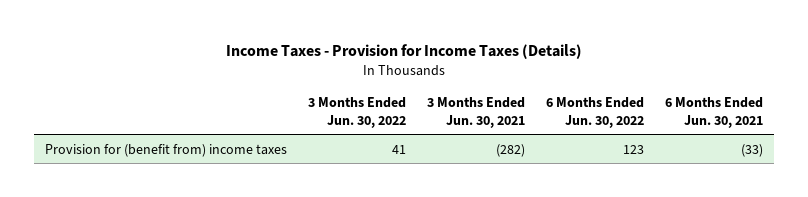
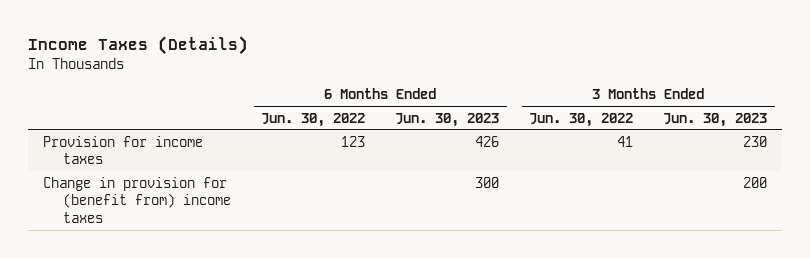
- Income Taxes - Provision for Income Taxes (Details)
+ Income Taxes (Details)
- | 3 Months Ended Jun. 30, 2022 | 3 Months Ended Jun. 30, 2021 | 6 Months Ended Jun. 30, 2022 | 6 Months Ended Jun. 30, 2021
+ | 6 Months Ended Jun. 30, 2022 | 6 Months Ended Jun. 30, 2023 | 3 Months Ended Jun. 30, 2022 | 3 Months Ended Jun. 30, 2023
- Provision for (benefit from) income taxes | 41 | (282) | 123 | (33)
+ Provision for income taxes | 123 | 426 | 41 | 230
+ Change in provision for (benefit from) income taxes | | 300 | | 200

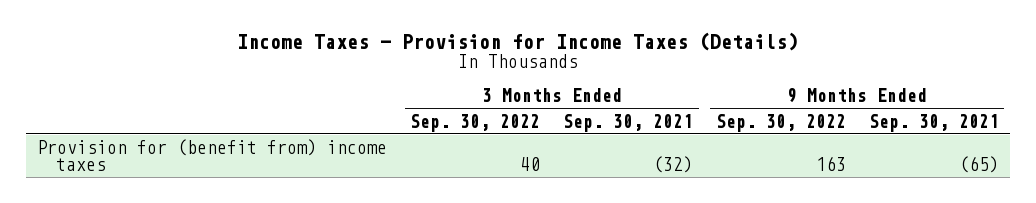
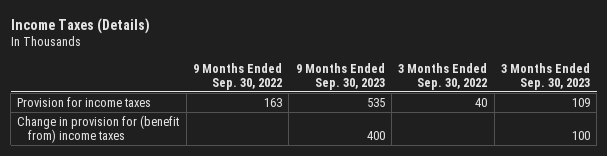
- Income Taxes - Provision for Income Taxes (Details)
+ Income Taxes (Details)
- | 3 Months Ended Sep. 30, 2022 | 3 Months Ended Sep. 30, 2021 | 9 Months Ended Sep. 30, 2022 | 9 Months Ended Sep. 30, 2021
+ | 9 Months Ended Sep. 30, 2022 | 9 Months Ended Sep. 30, 2023 | 3 Months Ended Sep. 30, 2022 | 3 Months Ended Sep. 30, 2023
- Provision for (benefit from) income taxes | 40 | (32) | 163 | (65)
+ Provision for income taxes | 163 | 535 | 40 | 109
+ Change in provision for (benefit from) income taxes | | 400 | | 100

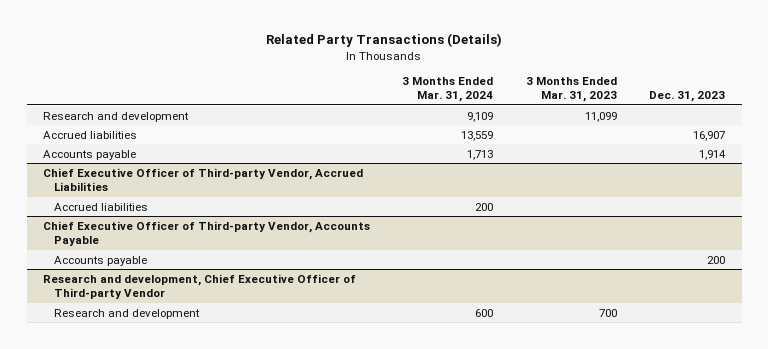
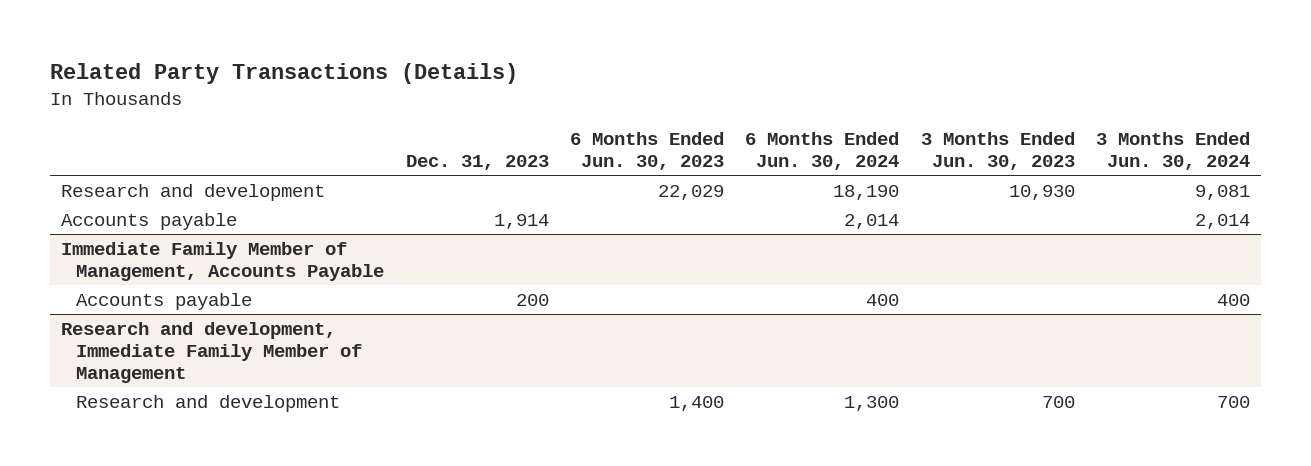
- | 3 Months Ended Mar. 31, 2024 | 3 Months Ended Mar. 31, 2023 | Dec. 31, 2023
+ | Dec. 31, 2023 | 6 Months Ended Jun. 30, 2023 | 6 Months Ended Jun. 30, 2024 | 3 Months Ended Jun. 30, 2023 | 3 Months Ended Jun. 30, 2024
- Accrued liabilities | 13,559 | | 16,907
- Chief Executive Officer of Third-party Vendor, Accrued Liabilities
- Accrued liabilities | 200 | |
- Chief Executive Officer of Third-party Vendor, Accounts Payable
+ Immediate Family Member of Management, Accounts Payable
- Research and development, Chief Executive Officer of Third-party Vendor
- Research and development | 600 | 700 |
+ Research and development, Immediate Family Member of Management
+ Research and development | | 1,400 | 1,300 | 700 | 700

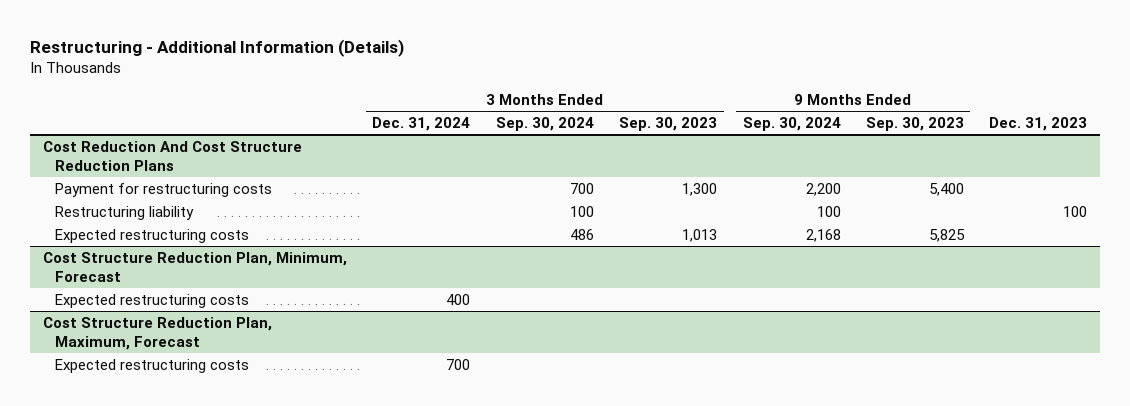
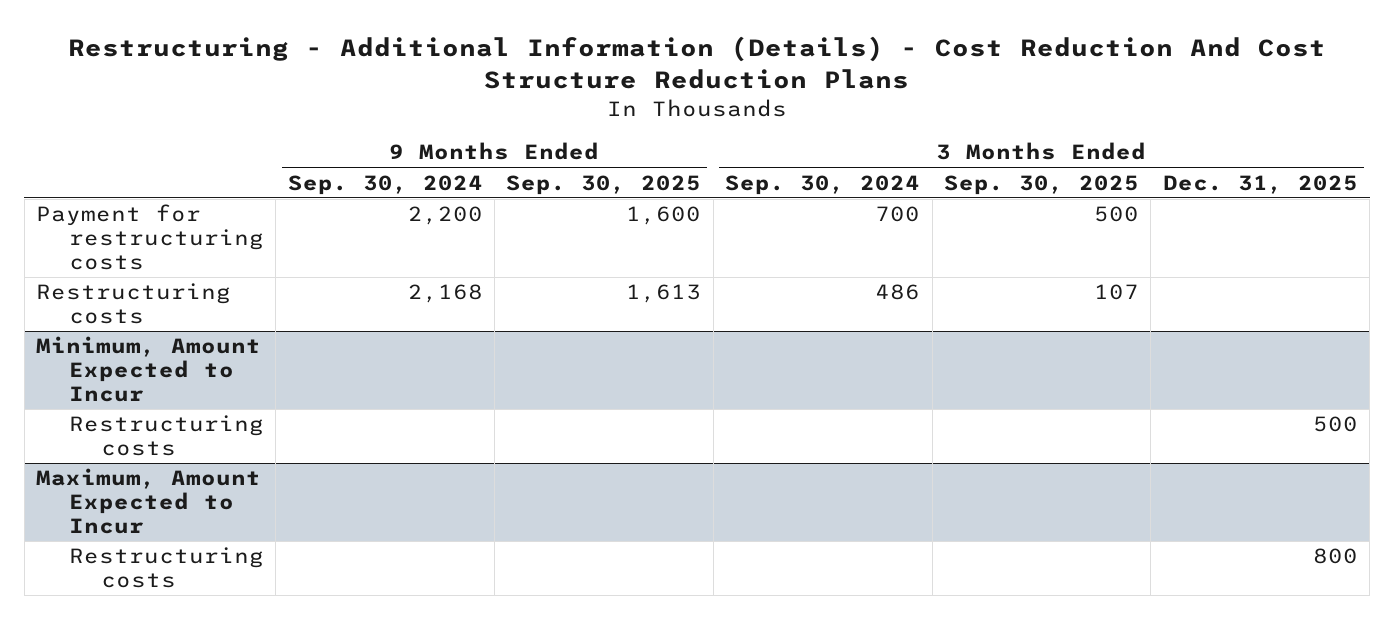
- Restructuring - Additional Information (Details)
+ Restructuring - Additional Information (Details) - Cost Reduction And Cost Structure Reduction Plans
- | 3 Months Ended Dec. 31, 2024 | 3 Months Ended Sep. 30, 2024 | 3 Months Ended Sep. 30, 2023 | 9 Months Ended Sep. 30, 2024 | 9 Months Ended Sep. 30, 2023 | Dec. 31, 2023
+ | 9 Months Ended Sep. 30, 2024 | 9 Months Ended Sep. 30, 2025 | 3 Months Ended Sep. 30, 2024 | 3 Months Ended Sep. 30, 2025 | 3 Months Ended Dec. 31, 2025
- Cost Reduction And Cost Structure Reduction Plans
- Restructuring liability | | 100 | | 100 | | 100
- Expected restructuring costs | | 486 | 1,013 | 2,168 | 5,825 |
- Cost Structure Reduction Plan, Minimum, Forecast
- Expected restructuring costs | 400 | | | | |
- Cost Structure Reduction Plan, Maximum, Forecast
- Expected restructuring costs | 700 | | | | |
+ Restructuring costs | 2,168 | 1,613 | 486 | 107 |
+ Minimum, Amount Expected to Incur
+ Restructuring costs | | | | | 500
+ Maximum, Amount Expected to Incur
+ Restructuring costs | | | | | 800

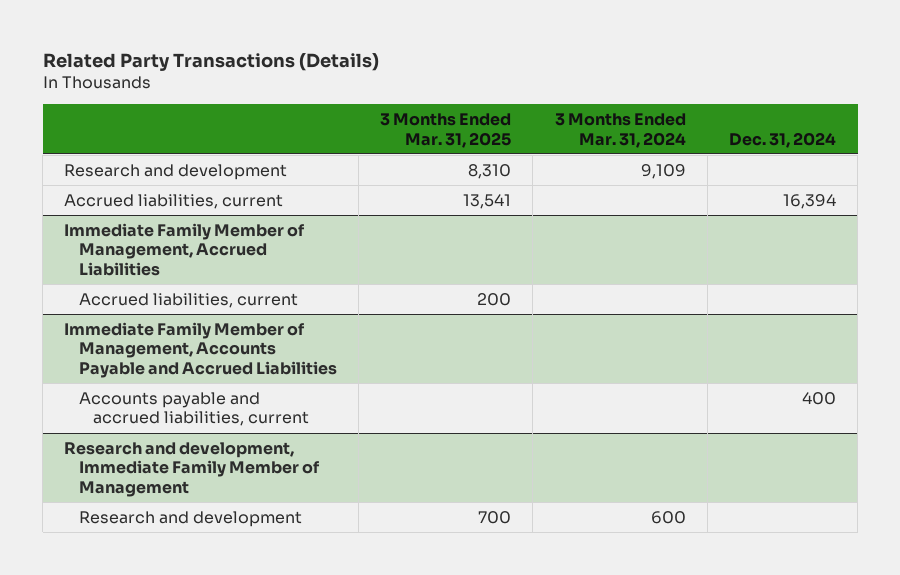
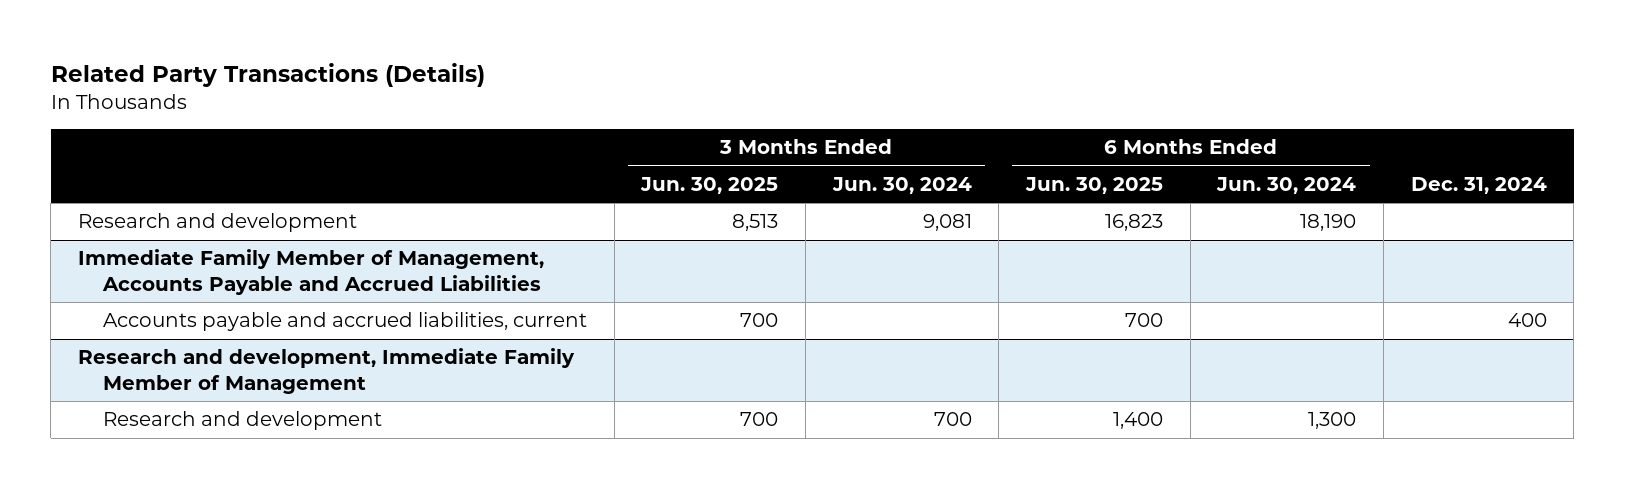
- | 3 Months Ended Mar. 31, 2025 | 3 Months Ended Mar. 31, 2024 | Dec. 31, 2024
+ | 3 Months Ended Jun. 30, 2025 | 3 Months Ended Jun. 30, 2024 | 6 Months Ended Jun. 30, 2025 | 6 Months Ended Jun. 30, 2024 | Dec. 31, 2024
- Accrued liabilities, current | 13,541 | | 16,394
- Immediate Family Member of Management, Accrued Liabilities
- Accrued liabilities, current | 200 | |

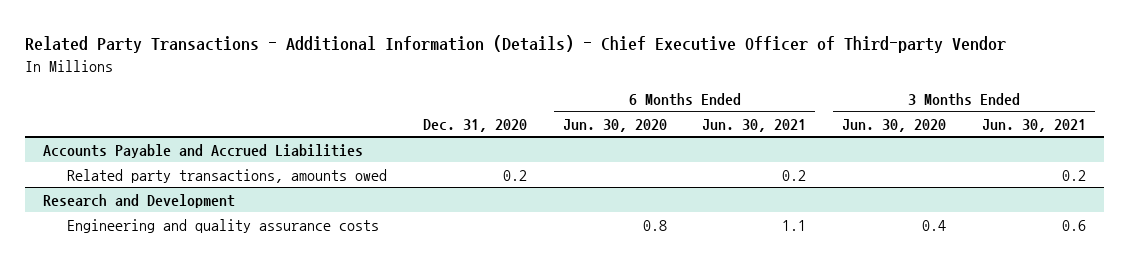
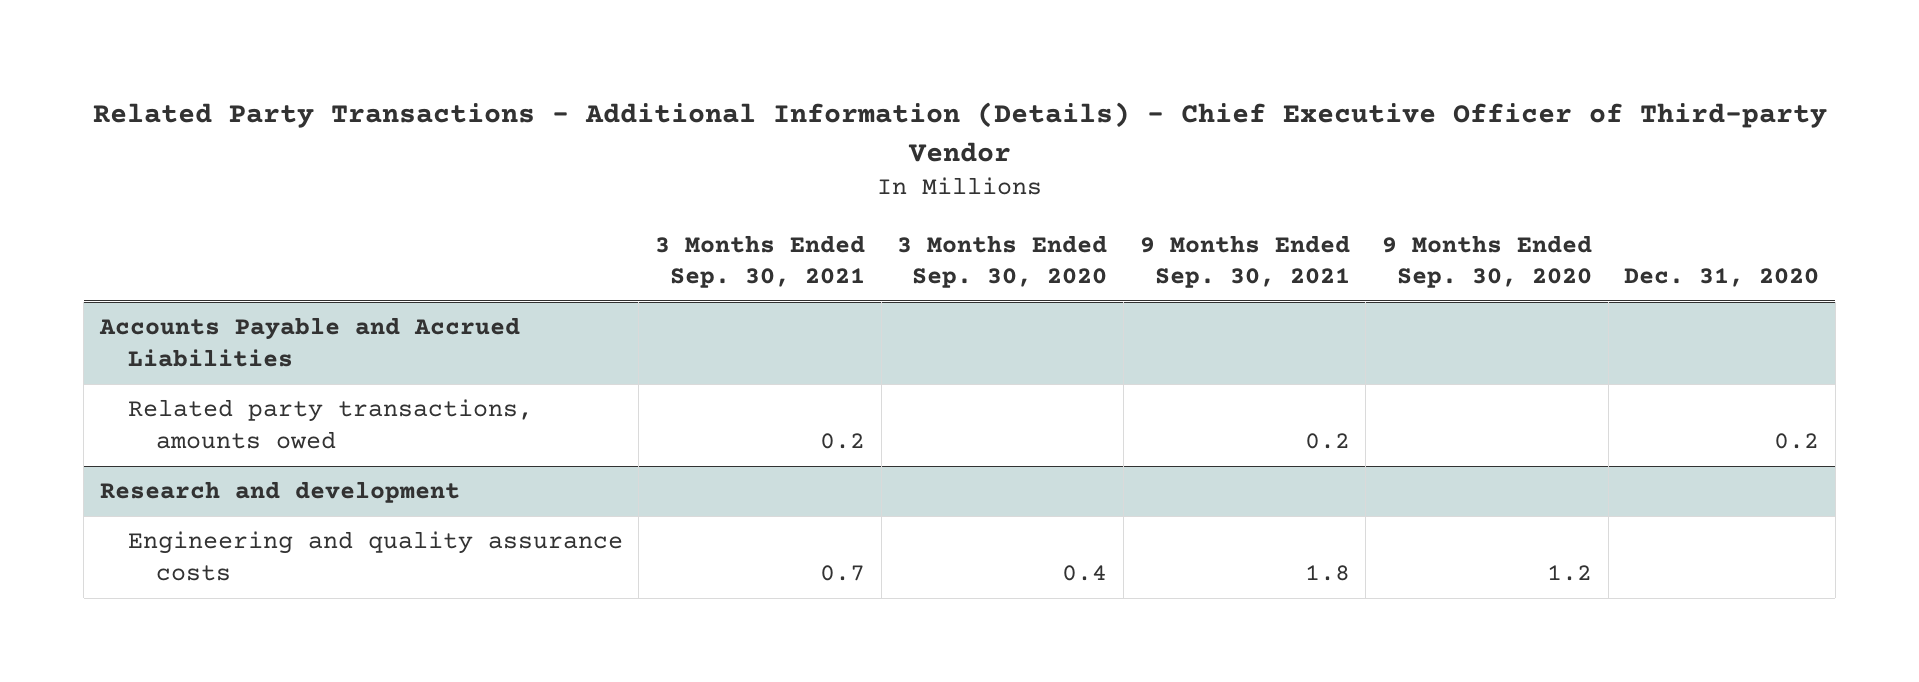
- | Dec. 31, 2020 | 6 Months Ended Jun. 30, 2020 | 6 Months Ended Jun. 30, 2021 | 3 Months Ended Jun. 30, 2020 | 3 Months Ended Jun. 30, 2021
+ | 3 Months Ended Sep. 30, 2021 | 3 Months Ended Sep. 30, 2020 | 9 Months Ended Sep. 30, 2021 | 9 Months Ended Sep. 30, 2020 | Dec. 31, 2020
- Research and Development
+ Research and development

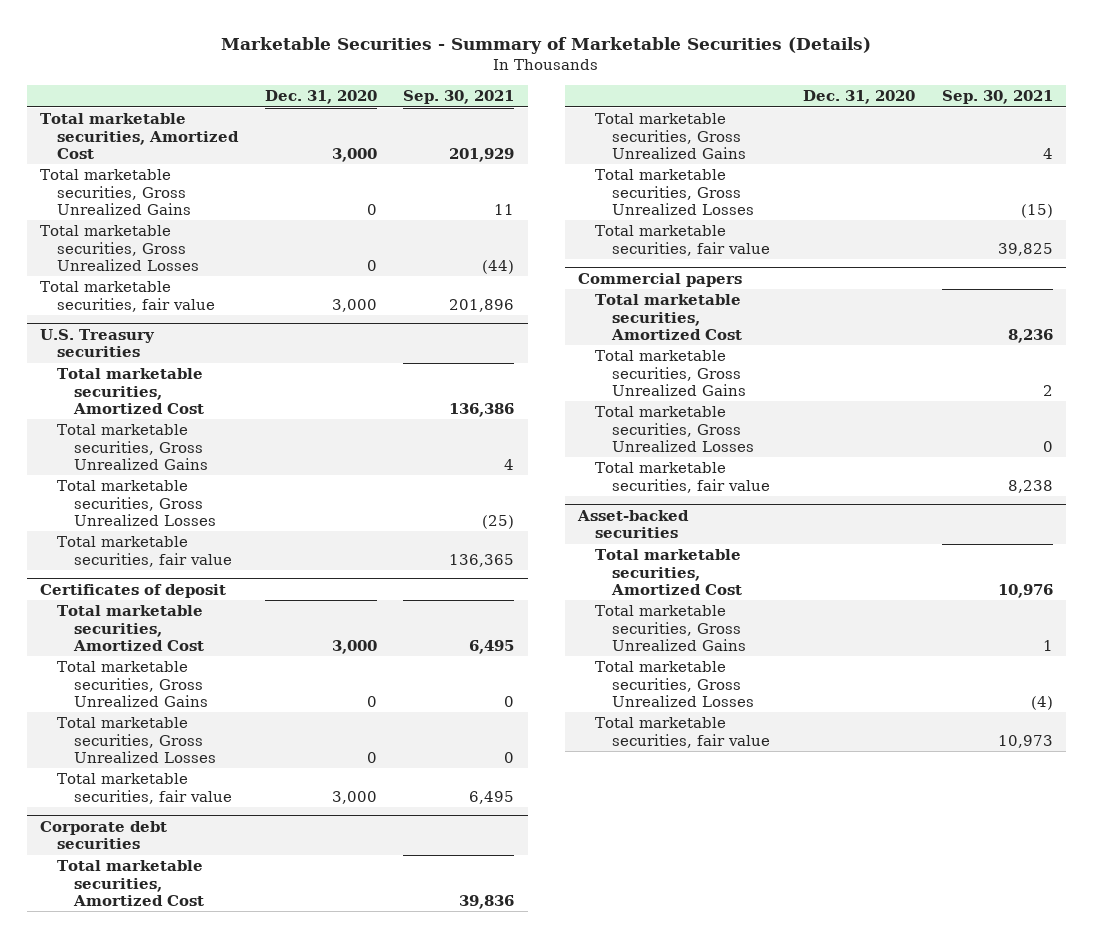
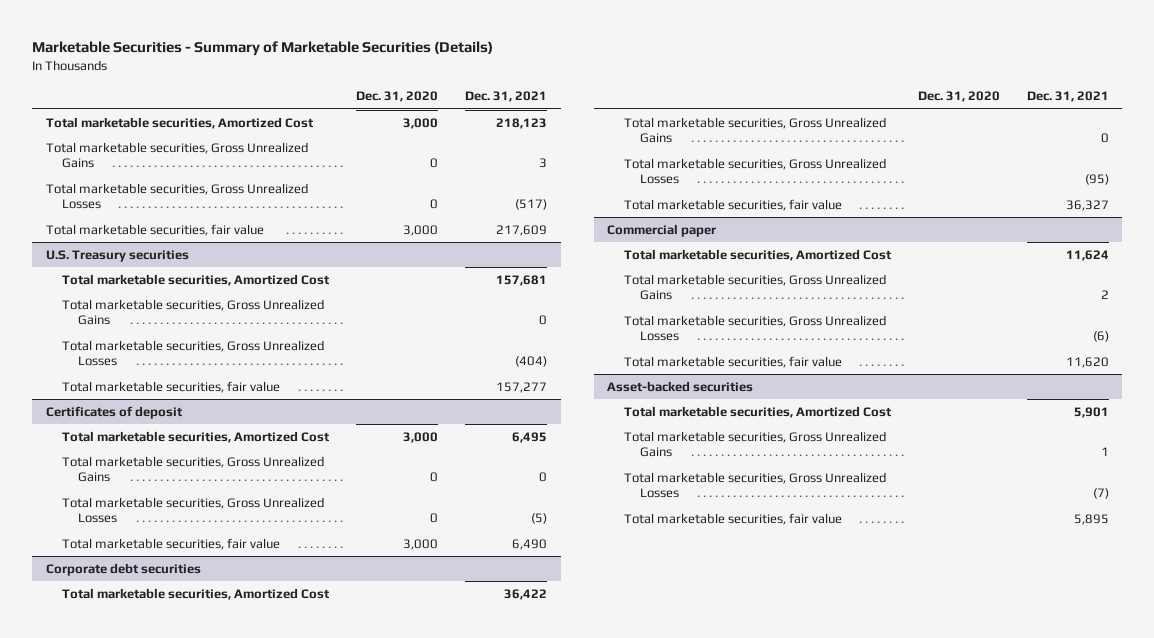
- | Dec. 31, 2020 | Sep. 30, 2021
+ | Dec. 31, 2020 | Dec. 31, 2021
- Commercial papers
+ Commercial paper

